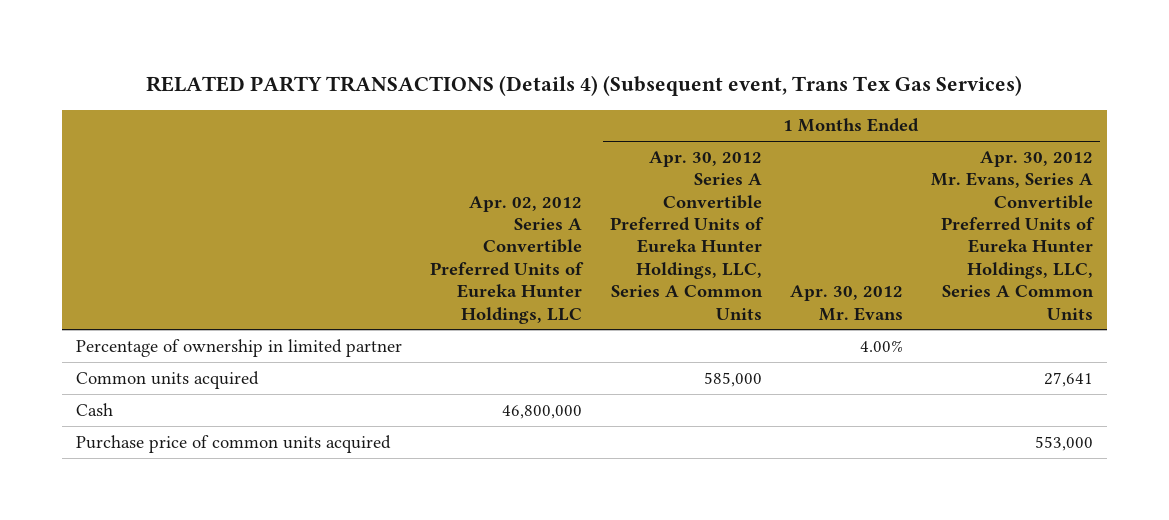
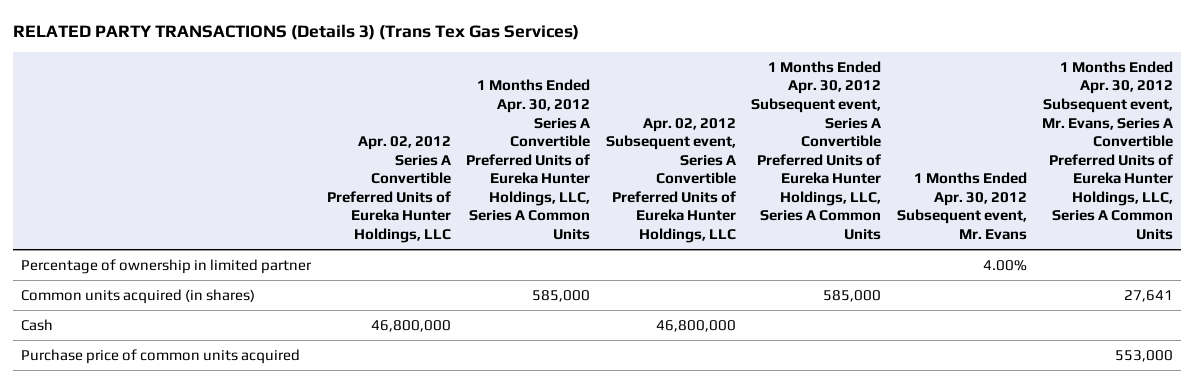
- RELATED PARTY TRANSACTIONS (Details 4) (Subsequent event, Trans Tex Gas Services)
+ RELATED PARTY TRANSACTIONS (Details 3) (Trans Tex Gas Services)
- | Apr. 02, 2012 Series A Convertible Preferred Units of Eureka Hunter Holdings, LLC | 1 Months Ended Apr. 30, 2012 Series A Convertible Preferred Units of Eureka Hunter Holdings, LLC, Series A Common Units | 1 Months Ended Apr. 30, 2012 Mr. Evans | 1 Months Ended Apr. 30, 2012 Mr. Evans, Series A Convertible Preferred Units of Eureka Hunter Holdings, LLC, Series A Common Units
+ | Apr. 02, 2012 Series A Convertible Preferred Units of Eureka Hunter Holdings, LLC | 1 Months Ended Apr. 30, 2012 Series A Convertible Preferred Units of Eureka Hunter Holdings, LLC, Series A Common Units | Apr. 02, 2012 Subsequent event, Series A Convertible Preferred Units of Eureka Hunter Holdings, LLC | 1 Months Ended Apr. 30, 2012 Subsequent event, Series A Convertible Preferred Units of Eureka Hunter Holdings, LLC, Series A Common Units | 1 Months Ended Apr. 30, 2012 Subsequent event, Mr. Evans | 1 Months Ended Apr. 30, 2012 Subsequent event, Mr. Evans, Series A Convertible Preferred Units of Eureka Hunter Holdings, LLC, Series A Common Units
- Common units acquired | | 585,000 | | 27,641
+ Common units acquired (in shares) | | 585,000 | | 585,000 | | 27,641

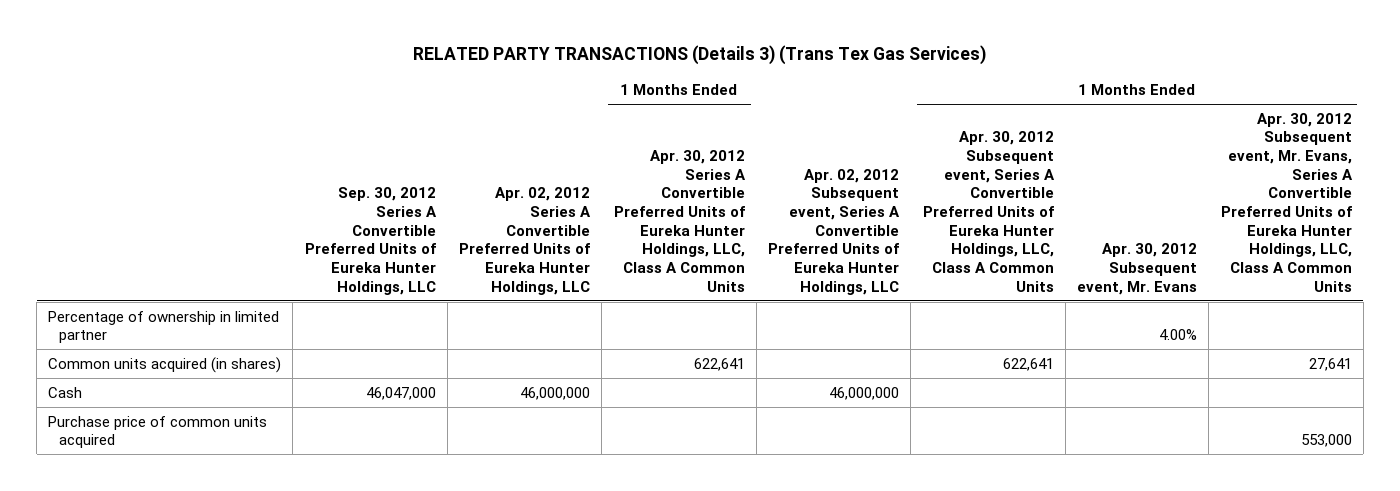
- | Apr. 02, 2012 Series A Convertible Preferred Units of Eureka Hunter Holdings, LLC | 1 Months Ended Apr. 30, 2012 Series A Convertible Preferred Units of Eureka Hunter Holdings, LLC, Series A Common Units | Apr. 02, 2012 Subsequent event, Series A Convertible Preferred Units of Eureka Hunter Holdings, LLC | 1 Months Ended Apr. 30, 2012 Subsequent event, Series A Convertible Preferred Units of Eureka Hunter Holdings, LLC, Series A Common Units | 1 Months Ended Apr. 30, 2012 Subsequent event, Mr. Evans | 1 Months Ended Apr. 30, 2012 Subsequent event, Mr. Evans, Series A Convertible Preferred Units of Eureka Hunter Holdings, LLC, Series A Common Units
+ | Sep. 30, 2012 Series A Convertible Preferred Units of Eureka Hunter Holdings, LLC | Apr. 02, 2012 Series A Convertible Preferred Units of Eureka Hunter Holdings, LLC | 1 Months Ended Apr. 30, 2012 Series A Convertible Preferred Units of Eureka Hunter Holdings, LLC, Class A Common Units | Apr. 02, 2012 Subsequent event, Series A Convertible Preferred Units of Eureka Hunter Holdings, LLC | 1 Months Ended Apr. 30, 2012 Subsequent event, Series A Convertible Preferred Units of Eureka Hunter Holdings, LLC, Class A Common Units | 1 Months Ended Apr. 30, 2012 Subsequent event, Mr. Evans | 1 Months Ended Apr. 30, 2012 Subsequent event, Mr. Evans, Series A Convertible Preferred Units of Eureka Hunter Holdings, LLC, Class A Common Units
- Cash | 46,800,000 | | 46,800,000 | | |
+ Cash | 46,047,000 | 46,000,000 | | 46,000,000 | | |

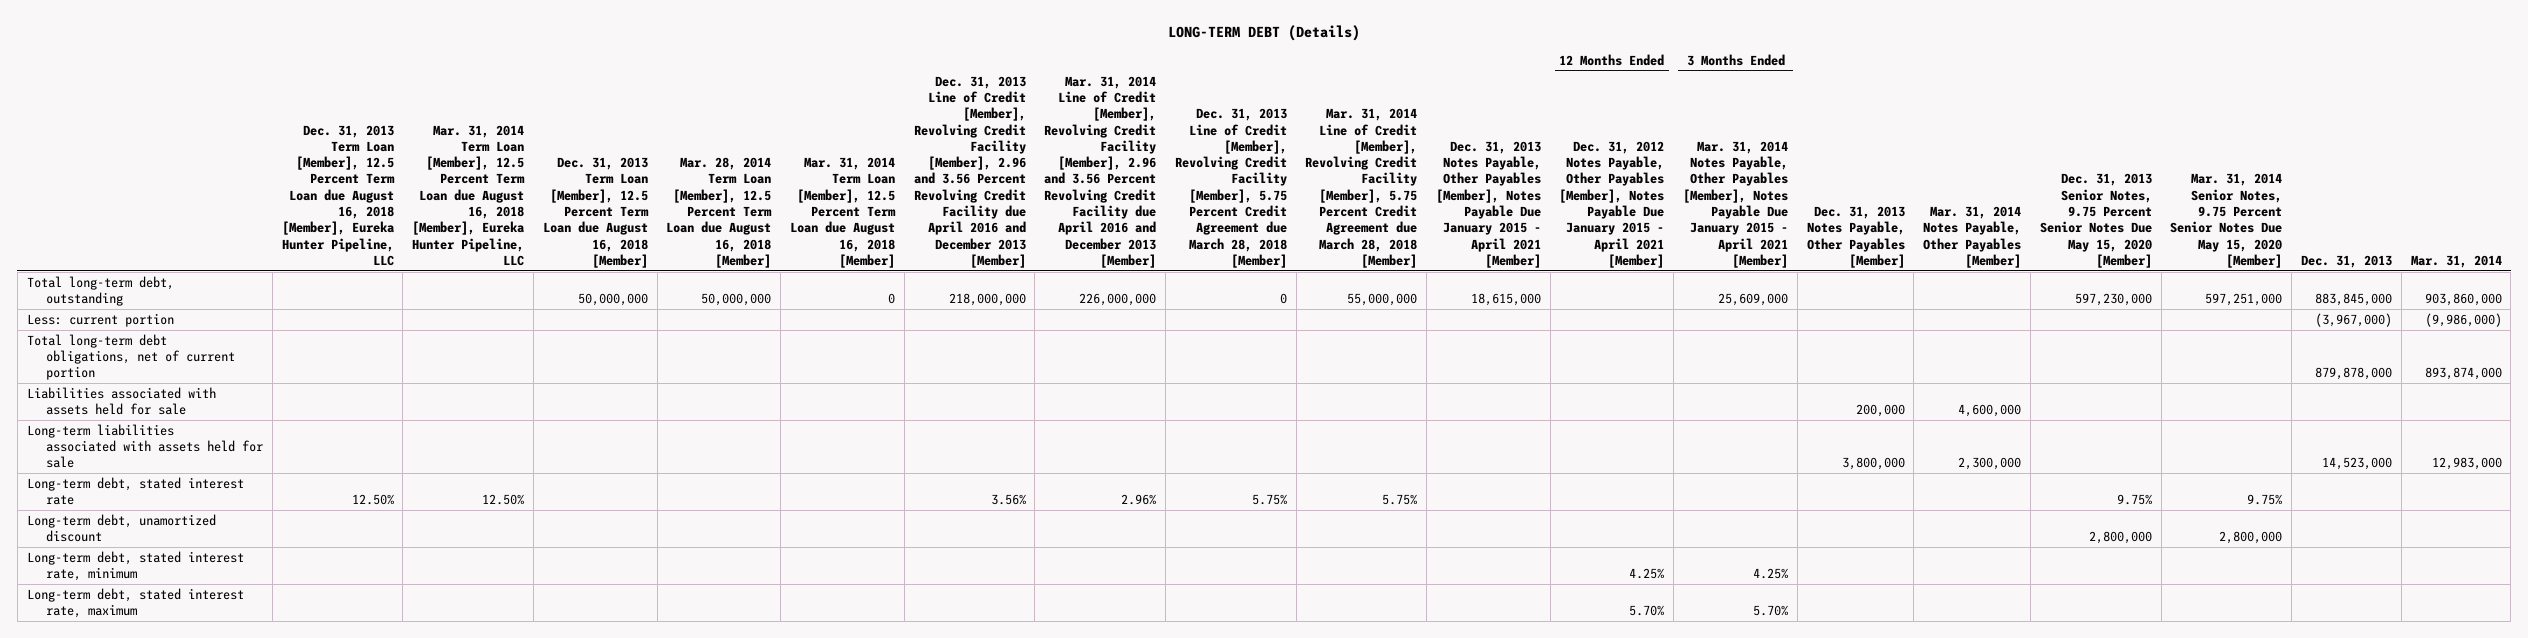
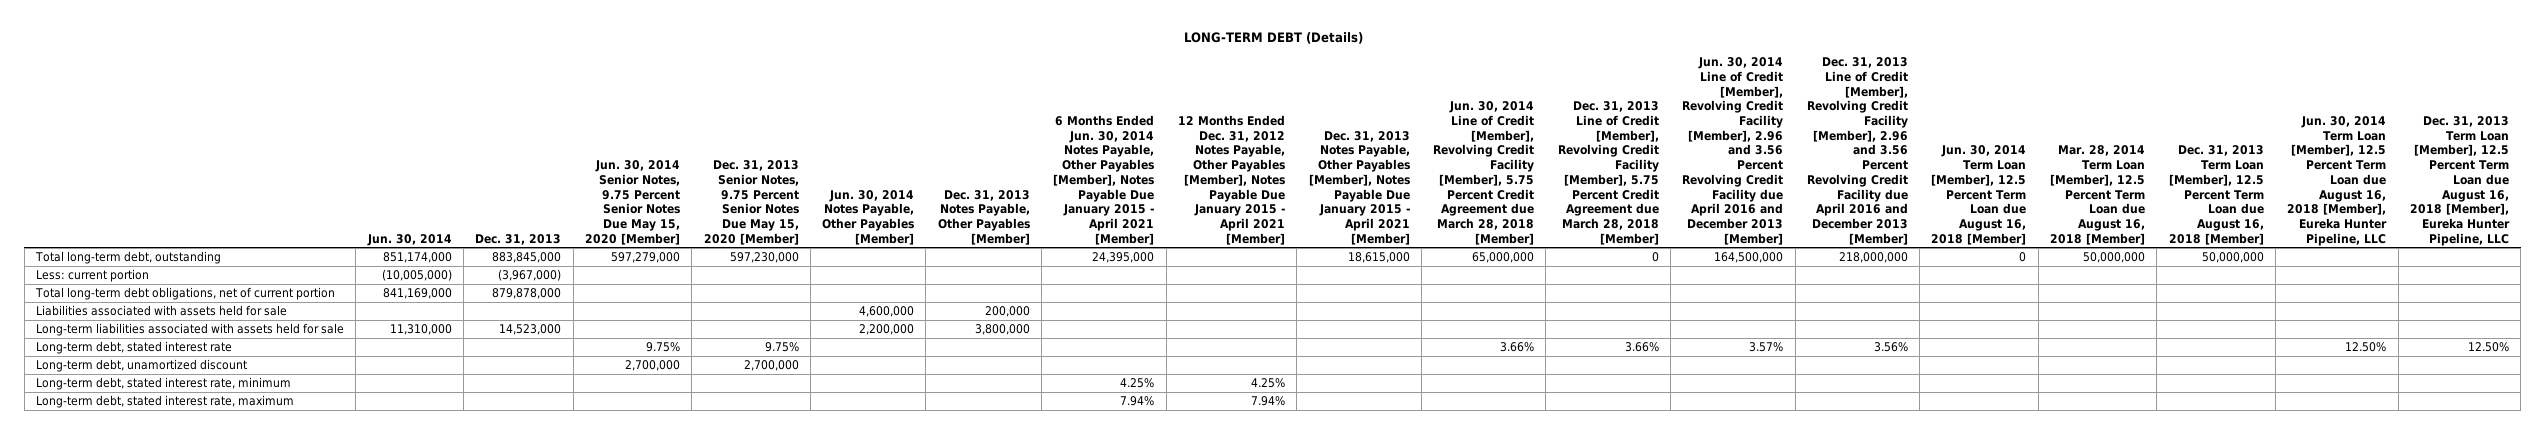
- | Dec. 31, 2013 Term Loan [Member], 12.5 Percent Term Loan due August 16, 2018 [Member], Eureka Hunter Pipeline, LLC | Mar. 31, 2014 Term Loan [Member], 12.5 Percent Term Loan due August 16, 2018 [Member], Eureka Hunter Pipeline, LLC | Dec. 31, 2013 Term Loan [Member], 12.5 Percent Term Loan due August 16, 2018 [Member] | Mar. 28, 2014 Term Loan [Member], 12.5 Percent Term Loan due August 16, 2018 [Member] | Mar. 31, 2014 Term Loan [Member], 12.5 Percent Term Loan due August 16, 2018 [Member] | Dec. 31, 2013 Line of Credit [Member], Revolving Credit Facility [Member], 2.96 and 3.56 Percent Revolving Credit Facility due April 2016 and December 2013 [Member] | Mar. 31, 2014 Line of Credit [Member], Revolving Credit Facility [Member], 2.96 and 3.56 Percent Revolving Credit Facility due April 2016 and December 2013 [Member] | Dec. 31, 2013 Line of Credit [Member], Revolving Credit Facility [Member], 5.75 Percent Credit Agreement due March 28, 2018 [Member] | Mar. 31, 2014 Line of Credit [Member], Revolving Credit Facility [Member], 5.75 Percent Credit Agreement due March 28, 2018 [Member] | Dec. 31, 2013 Notes Payable, Other Payables [Member], Notes Payable Due January 2015 - April 2021 [Member] | 12 Months Ended Dec. 31, 2012 Notes Payable, Other Payables [Member], Notes Payable Due January 2015 - April 2021 [Member] | 3 Months Ended Mar. 31, 2014 Notes Payable, Other Payables [Member], Notes Payable Due January 2015 - April 2021 [Member] | Dec. 31, 2013 Notes Payable, Other Payables [Member] | Mar. 31, 2014 Notes Payable, Other Payables [Member] | Dec. 31, 2013 Senior Notes, 9.75 Percent Senior Notes Due May 15, 2020 [Member] | Mar. 31, 2014 Senior Notes, 9.75 Percent Senior Notes Due May 15, 2020 [Member] | Dec. 31, 2013 | Mar. 31, 2014
+ | Jun. 30, 2014 | Dec. 31, 2013 | Jun. 30, 2014 Senior Notes, 9.75 Percent Senior Notes Due May 15, 2020 [Member] | Dec. 31, 2013 Senior Notes, 9.75 Percent Senior Notes Due May 15, 2020 [Member] | Jun. 30, 2014 Notes Payable, Other Payables [Member] | Dec. 31, 2013 Notes Payable, Other Payables [Member] | 6 Months Ended Jun. 30, 2014 Notes Payable, Other Payables [Member], Notes Payable Due January 2015 - April 2021 [Member] | 12 Months Ended Dec. 31, 2012 Notes Payable, Other Payables [Member], Notes Payable Due January 2015 - April 2021 [Member] | Dec. 31, 2013 Notes Payable, Other Payables [Member], Notes Payable Due January 2015 - April 2021 [Member] | Jun. 30, 2014 Line of Credit [Member], Revolving Credit Facility [Member], 5.75 Percent Credit Agreement due March 28, 2018 [Member] | Dec. 31, 2013 Line of Credit [Member], Revolving Credit Facility [Member], 5.75 Percent Credit Agreement due March 28, 2018 [Member] | Jun. 30, 2014 Line of Credit [Member], Revolving Credit Facility [Member], 2.96 and 3.56 Percent Revolving Credit Facility due April 2016 and December 2013 [Member] | Dec. 31, 2013 Line of Credit [Member], Revolving Credit Facility [Member], 2.96 and 3.56 Percent Revolving Credit Facility due April 2016 and December 2013 [Member] | Jun. 30, 2014 Term Loan [Member], 12.5 Percent Term Loan due August 16, 2018 [Member] | Mar. 28, 2014 Term Loan [Member], 12.5 Percent Term Loan due August 16, 2018 [Member] | Dec. 31, 2013 Term Loan [Member], 12.5 Percent Term Loan due August 16, 2018 [Member] | Jun. 30, 2014 Term Loan [Member], 12.5 Percent Term Loan due August 16, 2018 [Member], Eureka Hunter Pipeline, LLC | Dec. 31, 2013 Term Loan [Member], 12.5 Percent Term Loan due August 16, 2018 [Member], Eureka Hunter Pipeline, LLC
- Long-term debt, stated interest rate | 12.50% | 12.50% | | | | 3.56% | 2.96% | 5.75% | 5.75% | | | | | | 9.75% | 9.75% | |
- Long-term debt, unamortized discount | | | | | | | | | | | | | | | 2,800,000 | 2,800,000 | |
+ Long-term debt, stated interest rate | | | 9.75% | 9.75% | | | | | | 3.66% | 3.66% | 3.57% | 3.56% | | | | 12.50% | 12.50%
+ Long-term debt, unamortized discount | | | 2,700,000 | 2,700,000 | | | | | | | | | | | | | |
- Long-term debt, stated interest rate, maximum | | | | | | | | | | | 5.70% | 5.70% | | | | | |
+ Long-term debt, stated interest rate, maximum | | | | | | | 7.94% | 7.94% | | | | | | | | | |

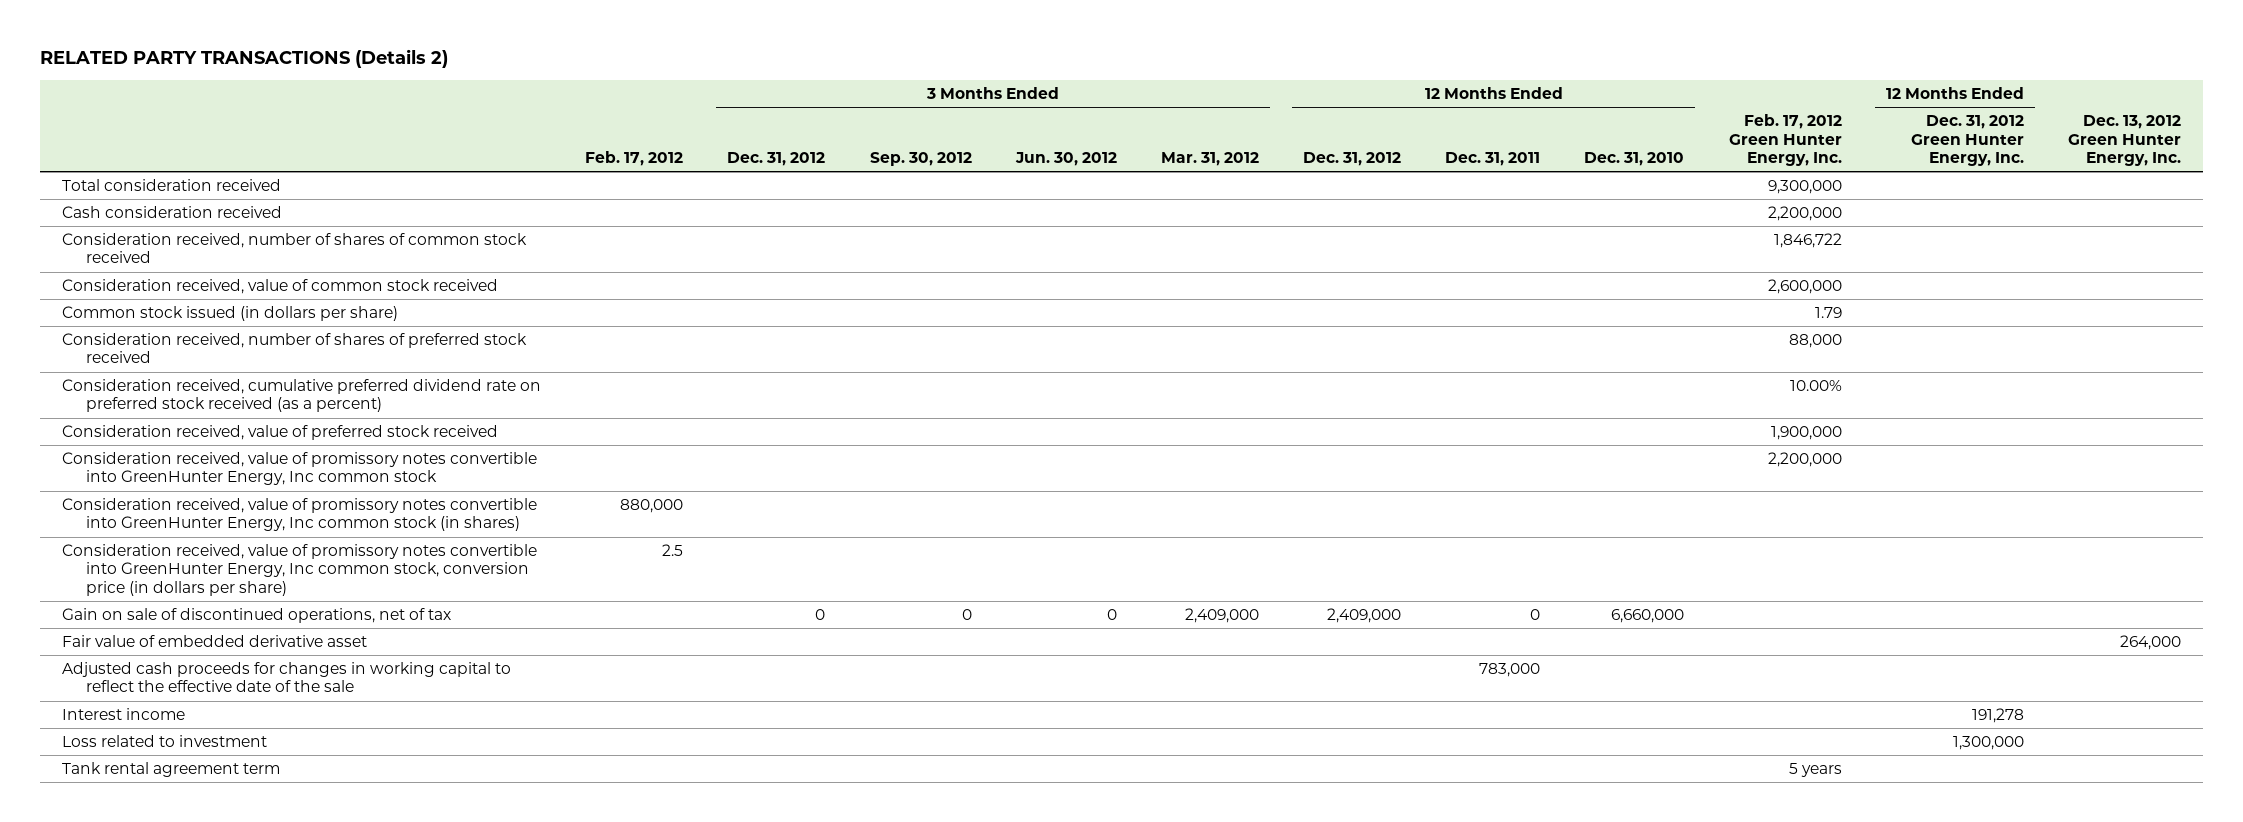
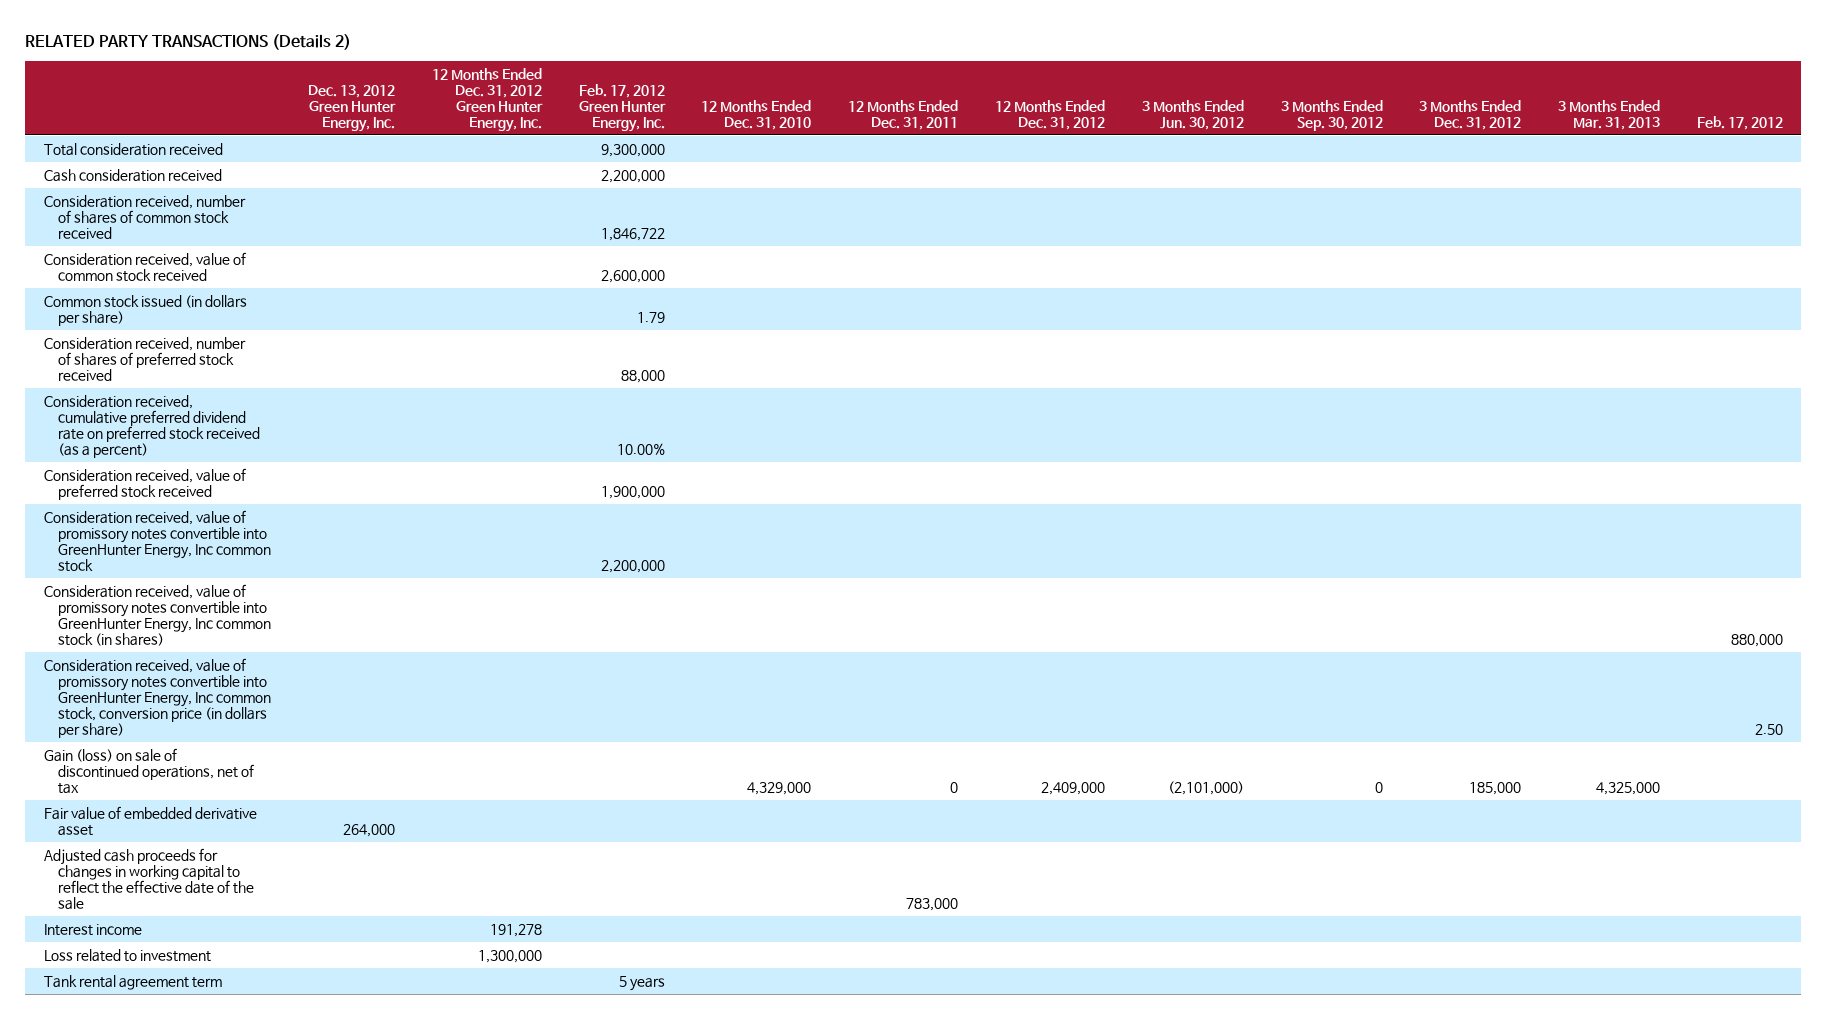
- | Feb. 17, 2012 | 3 Months Ended Dec. 31, 2012 | 3 Months Ended Sep. 30, 2012 | 3 Months Ended Jun. 30, 2012 | 3 Months Ended Mar. 31, 2012 | 12 Months Ended Dec. 31, 2012 | 12 Months Ended Dec. 31, 2011 | 12 Months Ended Dec. 31, 2010 | Feb. 17, 2012 Green Hunter Energy, Inc. | 12 Months Ended Dec. 31, 2012 Green Hunter Energy, Inc. | Dec. 13, 2012 Green Hunter Energy, Inc.
+ | Dec. 13, 2012 Green Hunter Energy, Inc. | 12 Months Ended Dec. 31, 2012 Green Hunter Energy, Inc. | Feb. 17, 2012 Green Hunter Energy, Inc. | 12 Months Ended Dec. 31, 2010 | 12 Months Ended Dec. 31, 2011 | 12 Months Ended Dec. 31, 2012 | 3 Months Ended Jun. 30, 2012 | 3 Months Ended Sep. 30, 2012 | 3 Months Ended Dec. 31, 2012 | 3 Months Ended Mar. 31, 2013 | Feb. 17, 2012
- Consideration received, value of promissory notes convertible into GreenHunter Energy, Inc common stock, conversion price (in dollars per share) | 2.5 | | | | | | | | | |
- Gain on sale of discontinued operations, net of tax | | 0 | 0 | 0 | 2,409,000 | 2,409,000 | 0 | 6,660,000 | | |
+ Consideration received, value of promissory notes convertible into GreenHunter Energy, Inc common stock, conversion price (in dollars per share) | | | | | | | | | | | 2.50
+ Gain (loss) on sale of discontinued operations, net of tax | | | | 4,329,000 | 0 | 2,409,000 | (2,101,000) | 0 | 185,000 | 4,325,000 |

